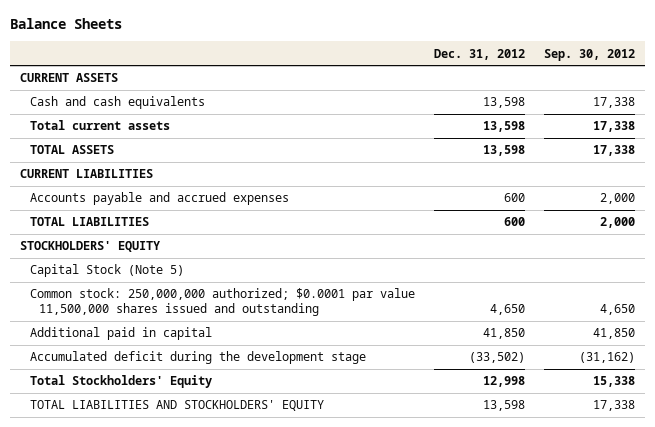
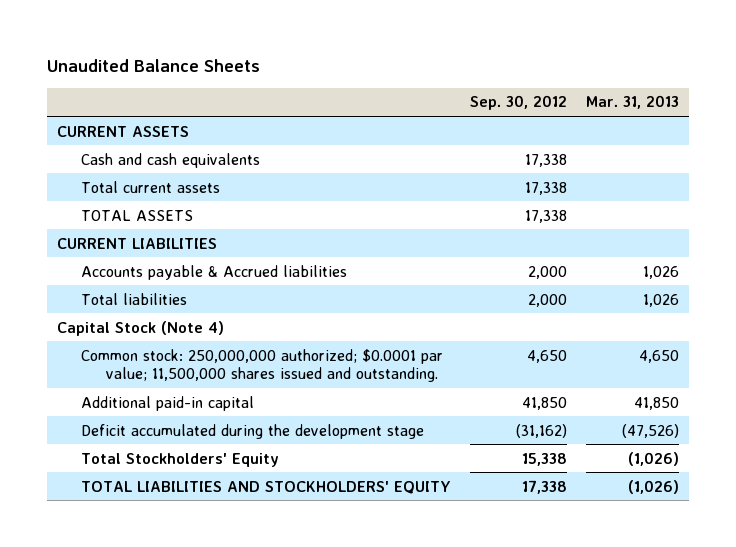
- Balance Sheets
+ Unaudited Balance Sheets
- | Dec. 31, 2012 | Sep. 30, 2012
+ | Sep. 30, 2012 | Mar. 31, 2013
- Accounts payable and accrued expenses | 600 | 2,000
- TOTAL LIABILITIES | 600 | 2,000
- STOCKHOLDERS' EQUITY
- Capital Stock (Note 5)
- Common stock: 250,000,000 authorized; $0.0001 par value 11,500,000 shares issued and outstanding | 4,650 | 4,650
- Additional paid in capital | 41,850 | 41,850
- Accumulated deficit during the development stage | (33,502) | (31,162)
+ Accounts payable & Accrued liabilities | 2,000 | 1,026
+ Total liabilities | 2,000 | 1,026
+ Capital Stock (Note 4)
+ Common stock: 250,000,000 authorized; $0.0001 par value; 11,500,000 shares issued and outstanding. | 4,650 | 4,650
+ Additional paid-in capital | 41,850 | 41,850
+ Deficit accumulated during the development stage | (31,162) | (47,526)

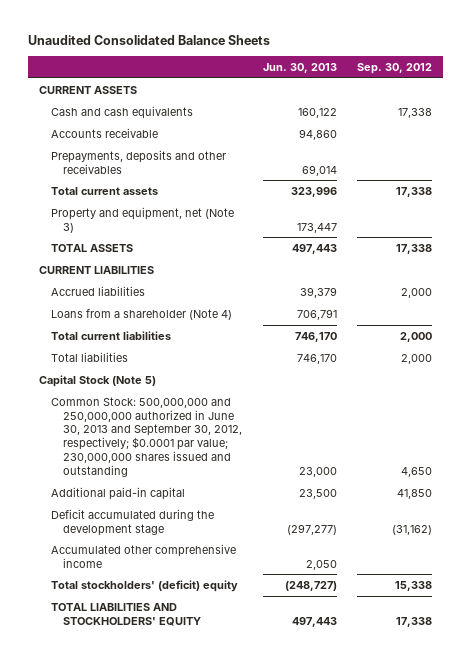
- Unaudited Balance Sheets
+ Unaudited Consolidated Balance Sheets
- | Sep. 30, 2012 | Mar. 31, 2013
+ | Jun. 30, 2013 | Sep. 30, 2012
+ Accounts receivable | 94,860 |
+ Prepayments, deposits and other receivables | 69,014 |
+ Property and equipment, net (Note 3) | 173,447 |
- Accounts payable & Accrued liabilities | 2,000 | 1,026
+ Accrued liabilities | 39,379 | 2,000
+ Loans from a shareholder (Note 4) | 706,791 |
+ Total current liabilities | 746,170 | 2,000
- Capital Stock (Note 4)
- Common stock: 250,000,000 authorized; $0.0001 par value; 11,500,000 shares issued and outstanding. | 4,650 | 4,650
+ Capital Stock (Note 5)
+ Common Stock: 500,000,000 and 250,000,000 authorized in June 30, 2013 and September 30, 2012, respectively; $0.0001 par value; 230,000,000 shares issued and outstanding | 23,000 | 4,650
- Total Stockholders' Equity | 15,338 | (1,026)
+ Accumulated other comprehensive income | 2,050 |
+ Total stockholders' (deficit) equity | (248,727) | 15,338

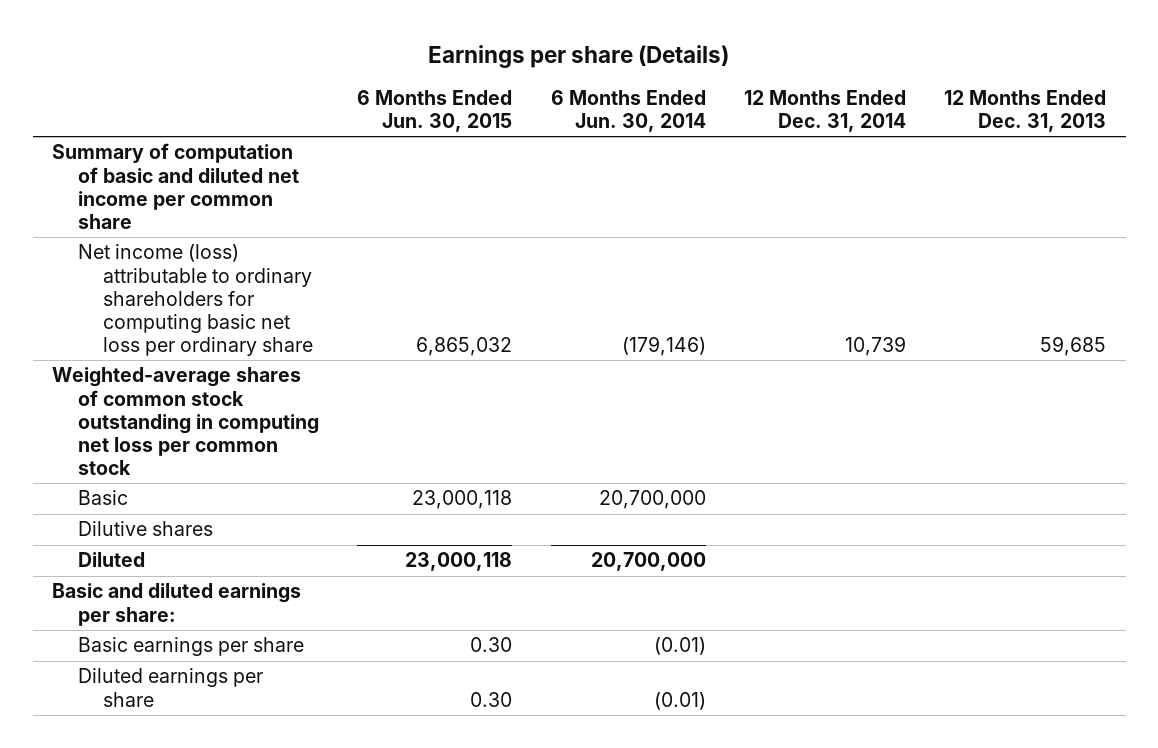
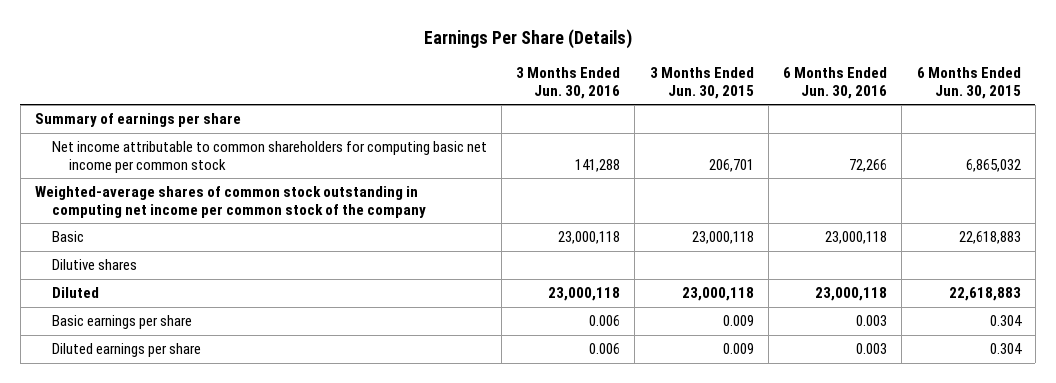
- Earnings per share (Details)
+ Earnings Per Share (Details)
- | 6 Months Ended Jun. 30, 2015 | 6 Months Ended Jun. 30, 2014 | 12 Months Ended Dec. 31, 2014 | 12 Months Ended Dec. 31, 2013
+ | 3 Months Ended Jun. 30, 2016 | 3 Months Ended Jun. 30, 2015 | 6 Months Ended Jun. 30, 2016 | 6 Months Ended Jun. 30, 2015
- Summary of computation of basic and diluted net income per common share
- Net income (loss) attributable to ordinary shareholders for computing basic net loss per ordinary share | 6,865,032 | (179,146) | 10,739 | 59,685
- Weighted-average shares of common stock outstanding in computing net loss per common stock
- Basic | 23,000,118 | 20,700,000 | |
+ Summary of earnings per share
+ Net income attributable to common shareholders for computing basic net income per common stock | 141,288 | 206,701 | 72,266 | 6,865,032
+ Weighted-average shares of common stock outstanding in computing net income per common stock of the company
+ Basic | 23,000,118 | 23,000,118 | 23,000,118 | 22,618,883
- Diluted | 23,000,118 | 20,700,000 | |
- Basic and diluted earnings per share:
- Basic earnings per share | 0.30 | (0.01) | |
- Diluted earnings per share | 0.30 | (0.01) | |
+ Diluted | 23,000,118 | 23,000,118 | 23,000,118 | 22,618,883
+ Basic earnings per share | 0.006 | 0.009 | 0.003 | 0.304
+ Diluted earnings per share | 0.006 | 0.009 | 0.003 | 0.304

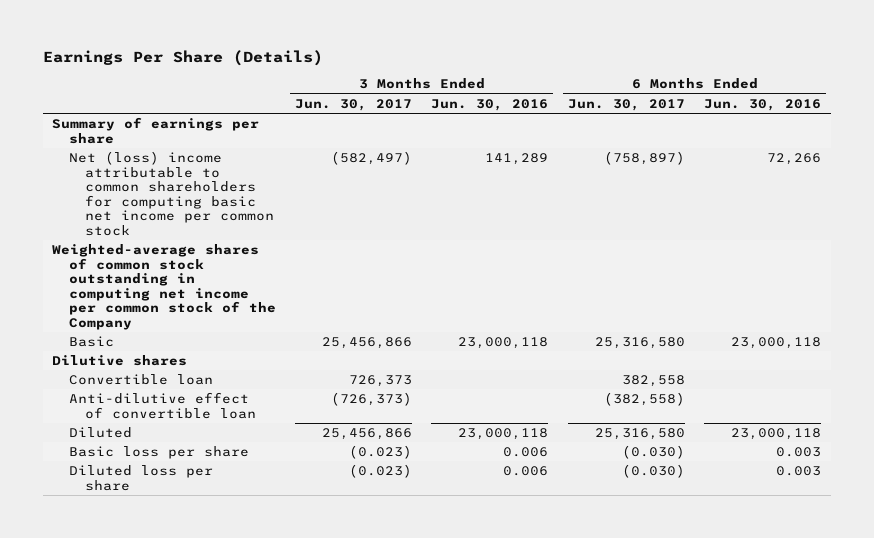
- | 3 Months Ended Jun. 30, 2016 | 3 Months Ended Jun. 30, 2015 | 6 Months Ended Jun. 30, 2016 | 6 Months Ended Jun. 30, 2015
+ | 3 Months Ended Jun. 30, 2017 | 3 Months Ended Jun. 30, 2016 | 6 Months Ended Jun. 30, 2017 | 6 Months Ended Jun. 30, 2016
- Net income attributable to common shareholders for computing basic net income per common stock | 141,288 | 206,701 | 72,266 | 6,865,032
- Weighted-average shares of common stock outstanding in computing net income per common stock of the company
+ Net (loss) income attributable to common shareholders for computing basic net income per common stock | (582,497) | 141,289 | (758,897) | 72,266
+ Weighted-average shares of common stock outstanding in computing net income per common stock of the Company
+ Convertible loan | 726,373 | | 382,558 |
+ Anti-dilutive effect of convertible loan | (726,373) | | (382,558) |
- Basic earnings per share | 0.006 | 0.009 | 0.003 | 0.304
- Diluted earnings per share | 0.006 | 0.009 | 0.003 | 0.304
+ Basic loss per share | (0.023) | 0.006 | (0.030) | 0.003
+ Diluted loss per share | (0.023) | 0.006 | (0.030) | 0.003

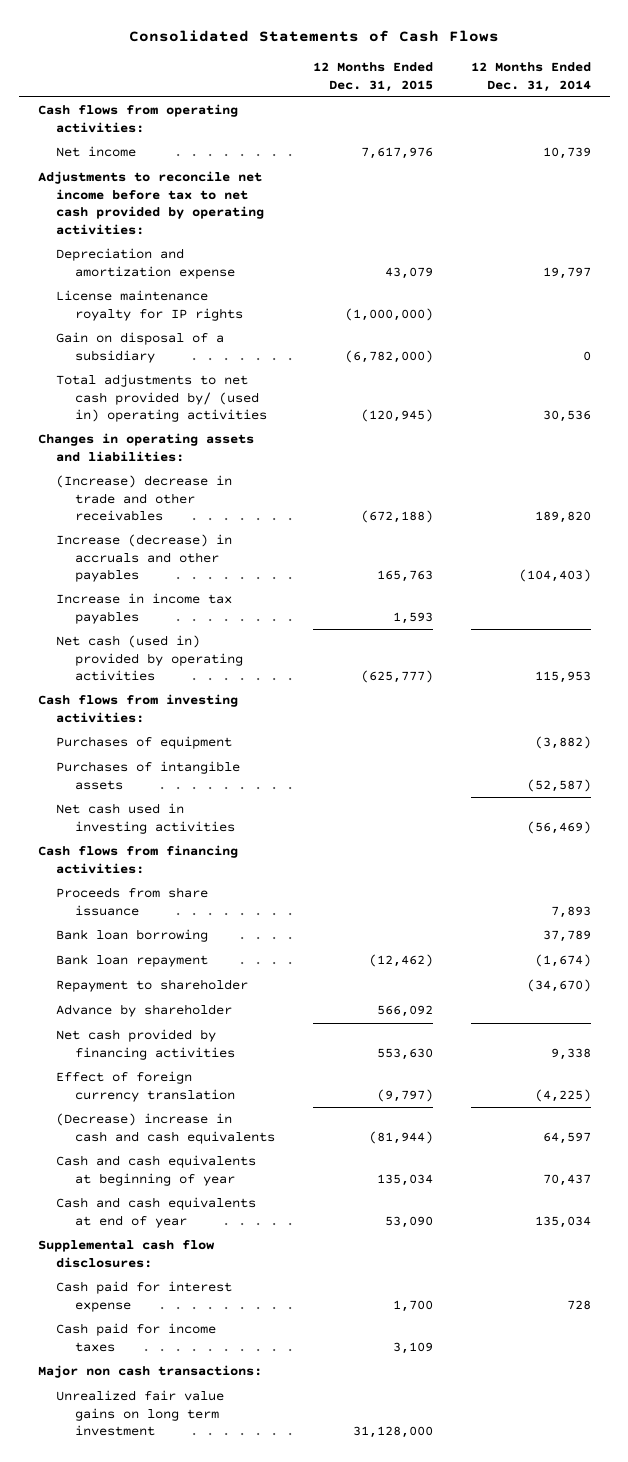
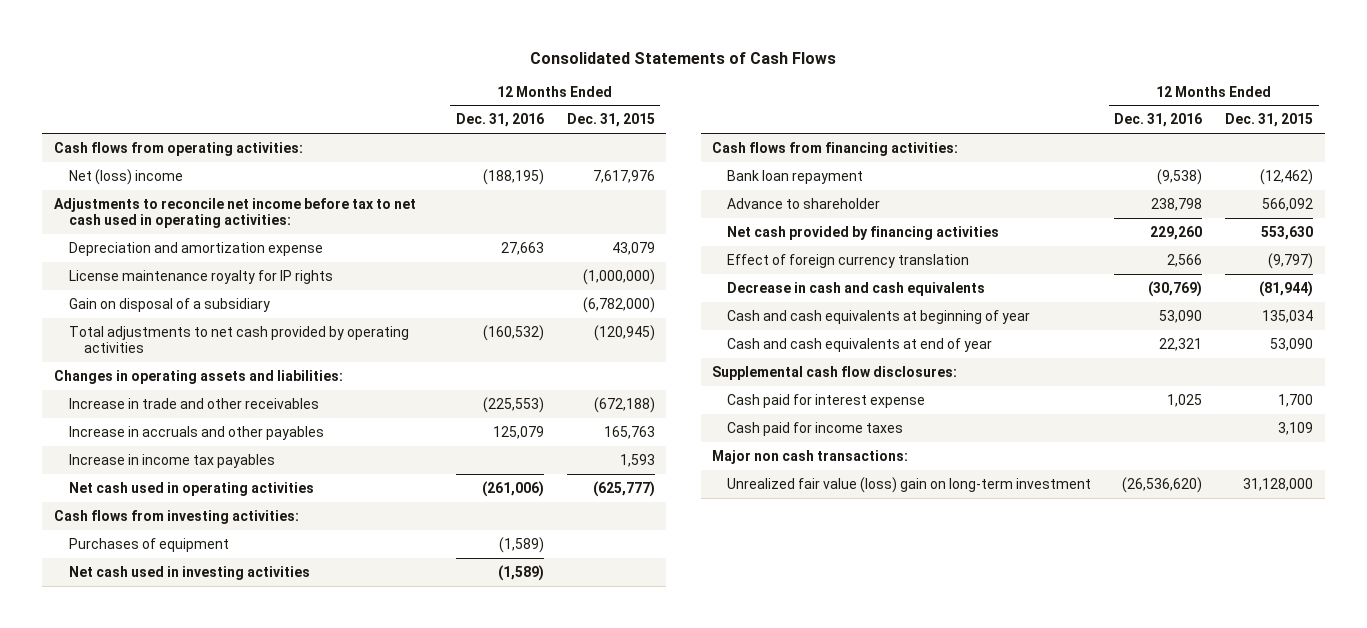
- | 12 Months Ended Dec. 31, 2015 | 12 Months Ended Dec. 31, 2014
+ | 12 Months Ended Dec. 31, 2016 | 12 Months Ended Dec. 31, 2015
- Net income | 7,617,976 | 10,739
- Adjustments to reconcile net income before tax to net cash provided by operating activities:
+ Net (loss) income | (188,195) | 7,617,976
+ Adjustments to reconcile net income before tax to net cash used in operating activities:
- Total adjustments to net cash provided by/ (used in) operating activities | (120,945) | 30,536
+ Total adjustments to net cash provided by operating activities | (160,532) | (120,945)
- (Increase) decrease in trade and other receivables | (672,188) | 189,820
- Increase (decrease) in accruals and other payables | 165,763 | (104,403)
+ Increase in trade and other receivables | (225,553) | (672,188)
+ Increase in accruals and other payables | 125,079 | 165,763
- Net cash (used in) provided by operating activities | (625,777) | 115,953
+ Net cash used in operating activities | (261,006) | (625,777)
- Purchases of intangible assets | | (52,587)
- Proceeds from share issuance | | 7,893
- Bank loan borrowing | | 37,789
- Repayment to shareholder | | (34,670)
- Advance by shareholder | 566,092 |
+ Advance to shareholder | 238,798 | 566,092
- (Decrease) increase in cash and cash equivalents | (81,944) | 64,597
+ Decrease in cash and cash equivalents | (30,769) | (81,944)
- Unrealized fair value gains on long term investment | 31,128,000 |
+ Unrealized fair value (loss) gain on long-term investment | (26,536,620) | 31,128,000

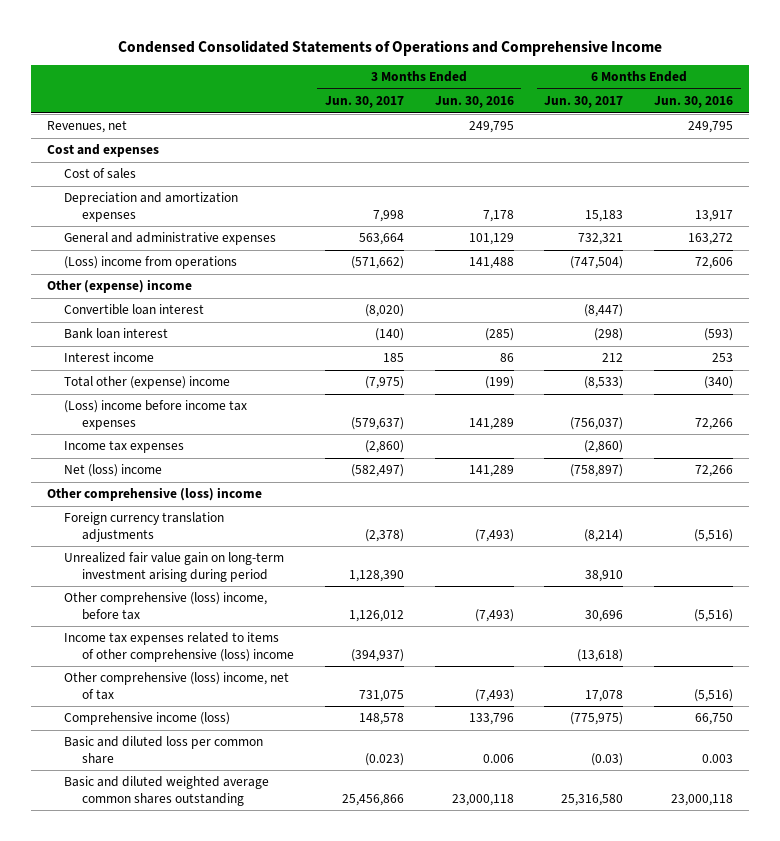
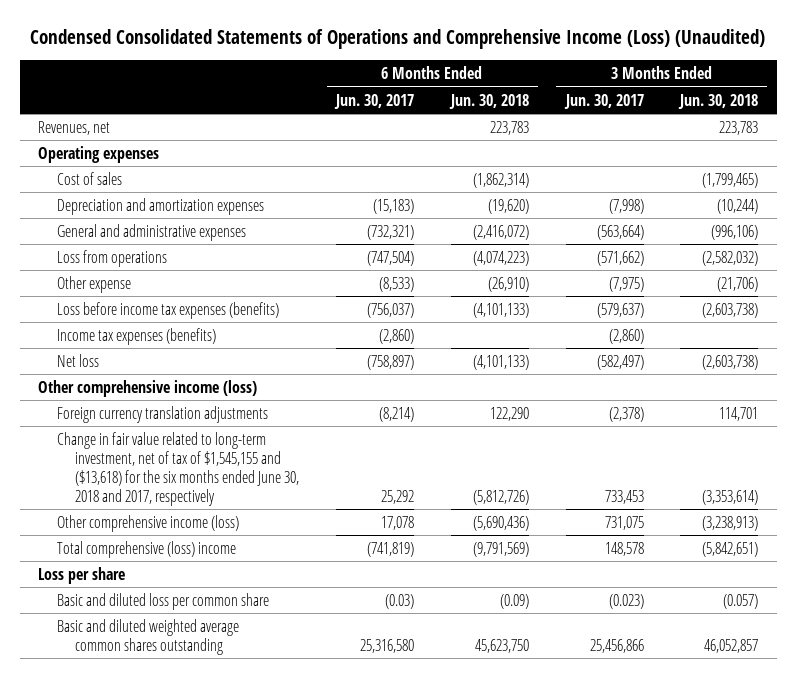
- Condensed Consolidated Statements of Operations and Comprehensive Income
+ Condensed Consolidated Statements of Operations and Comprehensive Income (Loss) (Unaudited)
- | 3 Months Ended Jun. 30, 2017 | 3 Months Ended Jun. 30, 2016 | 6 Months Ended Jun. 30, 2017 | 6 Months Ended Jun. 30, 2016
+ | 6 Months Ended Jun. 30, 2017 | 6 Months Ended Jun. 30, 2018 | 3 Months Ended Jun. 30, 2017 | 3 Months Ended Jun. 30, 2018
- Cost and expenses
+ Operating expenses
- Depreciation and amortization expenses | 7,998 | 7,178 | 15,183 | 13,917
- General and administrative expenses | 563,664 | 101,129 | 732,321 | 163,272
- (Loss) income from operations | (571,662) | 141,488 | (747,504) | 72,606
- Other (expense) income
- Convertible loan interest | (8,020) | | (8,447) |
- Bank loan interest | (140) | (285) | (298) | (593)
- Interest income | 185 | 86 | 212 | 253
- Total other (expense) income | (7,975) | (199) | (8,533) | (340)
- (Loss) income before income tax expenses | (579,637) | 141,289 | (756,037) | 72,266
- Income tax expenses | (2,860) | | (2,860) |
- Net (loss) income | (582,497) | 141,289 | (758,897) | 72,266
- Other comprehensive (loss) income
+ Depreciation and amortization expenses | (15,183) | (19,620) | (7,998) | (10,244)
+ General and administrative expenses | (732,321) | (2,416,072) | (563,664) | (996,106)
+ Loss from operations | (747,504) | (4,074,223) | (571,662) | (2,582,032)
+ Other expense | (8,533) | (26,910) | (7,975) | (21,706)
+ Loss before income tax expenses (benefits) | (756,037) | (4,101,133) | (579,637) | (2,603,738)
+ Income tax expenses (benefits) | (2,860) | | (2,860) |
+ Net loss | (758,897) | (4,101,133) | (582,497) | (2,603,738)
+ Other comprehensive income (loss)
- Unrealized fair value gain on long-term investment arising during period | 1,128,390 | | 38,910 |
- Other comprehensive (loss) income, before tax | 1,126,012 | (7,493) | 30,696 | (5,516)
- Income tax expenses related to items of other comprehensive (loss) income | (394,937) | | (13,618) |
- Other comprehensive (loss) income, net of tax | 731,075 | (7,493) | 17,078 | (5,516)
- Comprehensive income (loss) | 148,578 | 133,796 | (775,975) | 66,750
+ Change in fair value related to long-term investment, net of tax of $1,545,155 and ($13,618) for the six months ended June 30, 2018 and 2017, respectively | 25,292 | (5,812,726) | 733,453 | (3,353,614)
+ Other comprehensive income (loss) | 17,078 | (5,690,436) | 731,075 | (3,238,913)
+ Total comprehensive (loss) income | (741,819) | (9,791,569) | 148,578 | (5,842,651)
+ Loss per share

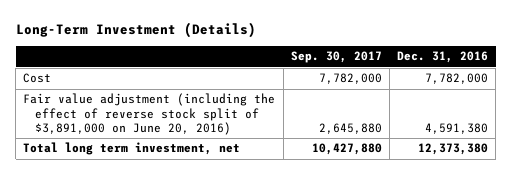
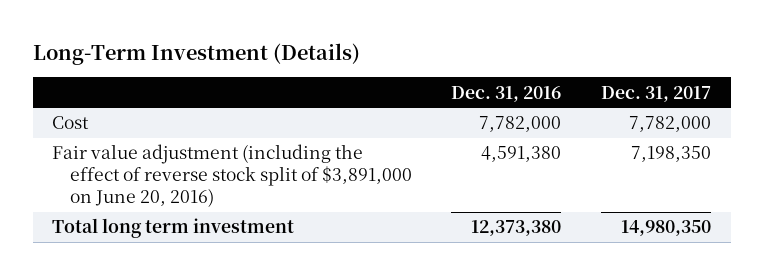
- | Sep. 30, 2017 | Dec. 31, 2016
+ | Dec. 31, 2016 | Dec. 31, 2017
- Total long term investment, net | 10,427,880 | 12,373,380
+ Total long term investment | 12,373,380 | 14,980,350

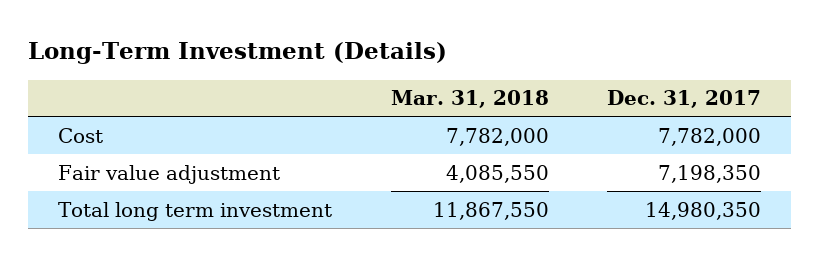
- | Dec. 31, 2016 | Dec. 31, 2017
+ | Mar. 31, 2018 | Dec. 31, 2017
- Fair value adjustment (including the effect of reverse stock split of $3,891,000 on June 20, 2016) | 4,591,380 | 7,198,350
+ Fair value adjustment | 4,085,550 | 7,198,350

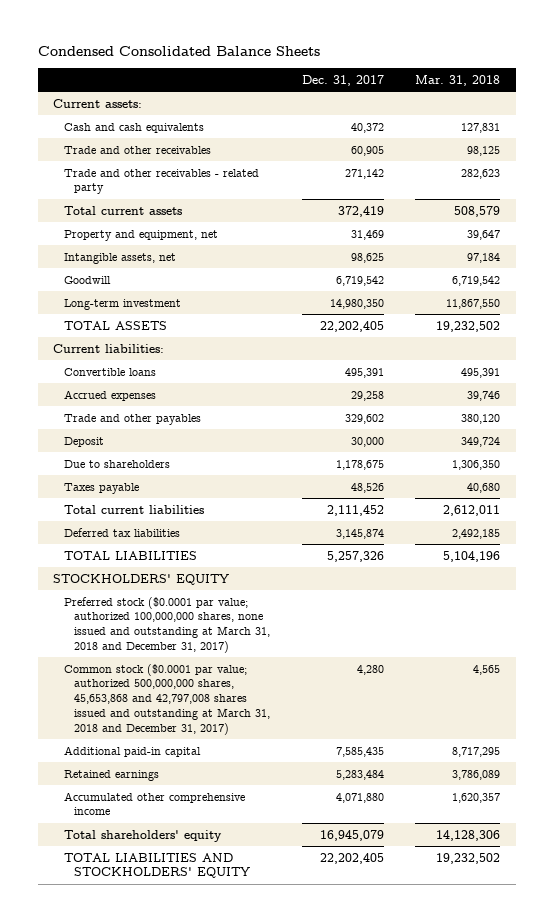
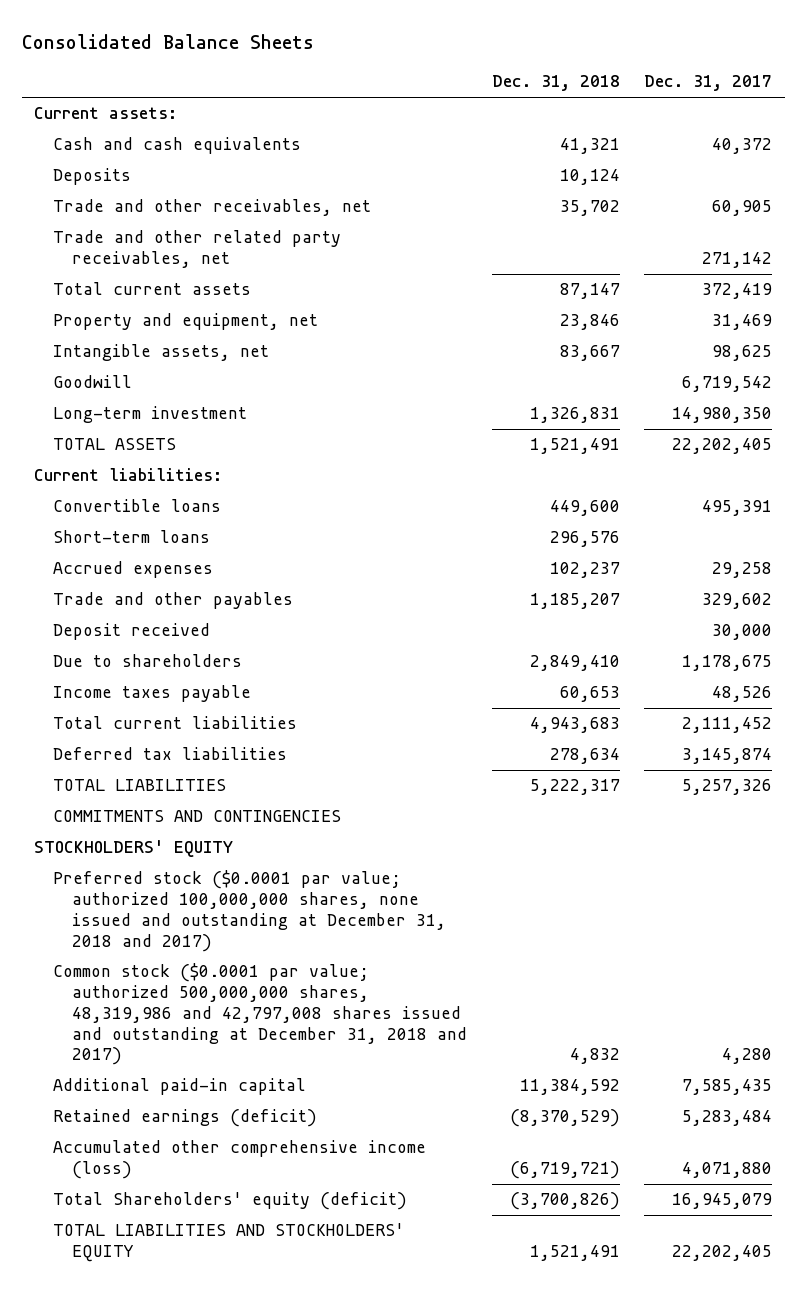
- Condensed Consolidated Balance Sheets
+ Consolidated Balance Sheets
- | Dec. 31, 2017 | Mar. 31, 2018
+ | Dec. 31, 2018 | Dec. 31, 2017
- Trade and other receivables | 60,905 | 98,125
- Trade and other receivables - related party | 271,142 | 282,623
+ Deposits | 10,124 |
+ Trade and other receivables, net | 35,702 | 60,905
+ Trade and other related party receivables, net | | 271,142
+ Short-term loans | 296,576 |
- Deposit | 30,000 | 349,724
+ Deposit received | | 30,000
- Taxes payable | 48,526 | 40,680
+ Income taxes payable | 60,653 | 48,526
+ COMMITMENTS AND CONTINGENCIES
- Preferred stock ($0.0001 par value; authorized 100,000,000 shares, none issued and outstanding at March 31, 2018 and December 31, 2017)
- Common stock ($0.0001 par value; authorized 500,000,000 shares, 45,653,868 and 42,797,008 shares issued and outstanding at March 31, 2018 and December 31, 2017) | 4,280 | 4,565
+ Preferred stock ($0.0001 par value; authorized 100,000,000 shares, none issued and outstanding at December 31, 2018 and 2017)
+ Common stock ($0.0001 par value; authorized 500,000,000 shares, 48,319,986 and 42,797,008 shares issued and outstanding at December 31, 2018 and 2017) | 4,832 | 4,280
- Retained earnings | 5,283,484 | 3,786,089
- Accumulated other comprehensive income | 4,071,880 | 1,620,357
- Total shareholders' equity | 16,945,079 | 14,128,306
+ Retained earnings (deficit) | (8,370,529) | 5,283,484
+ Accumulated other comprehensive income (loss) | (6,719,721) | 4,071,880
+ Total Shareholders' equity (deficit) | (3,700,826) | 16,945,079

